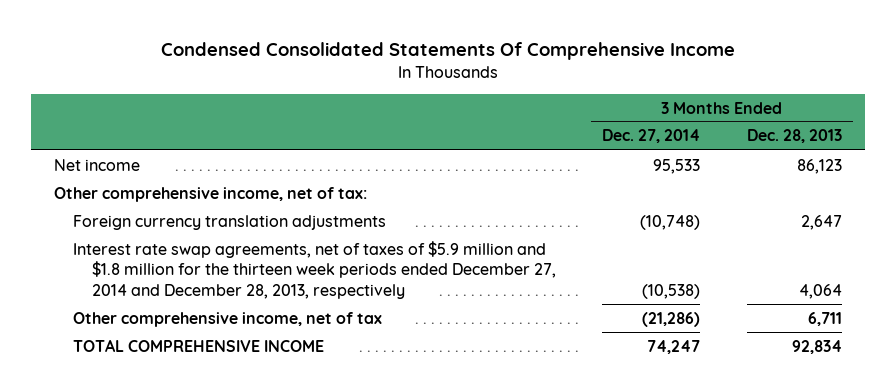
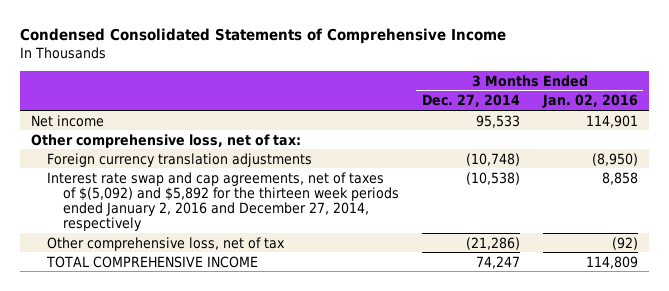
- Condensed Consolidated Statements Of Comprehensive Income
+ Condensed Consolidated Statements of Comprehensive Income
- | 3 Months Ended Dec. 27, 2014 | 3 Months Ended Dec. 28, 2013
+ | 3 Months Ended Dec. 27, 2014 | 3 Months Ended Jan. 02, 2016
- Other comprehensive income, net of tax:
+ Other comprehensive loss, net of tax:
- Interest rate swap agreements, net of taxes of $5.9 million and $1.8 million for the thirteen week periods ended December 27, 2014 and December 28, 2013, respectively | (10,538) | 4,064
- Other comprehensive income, net of tax | (21,286) | 6,711
+ Interest rate swap and cap agreements, net of taxes of $(5,092) and $5,892 for the thirteen week periods ended January 2, 2016 and December 27, 2014, respectively | (10,538) | 8,858
+ Other comprehensive loss, net of tax | (21,286) | (92)

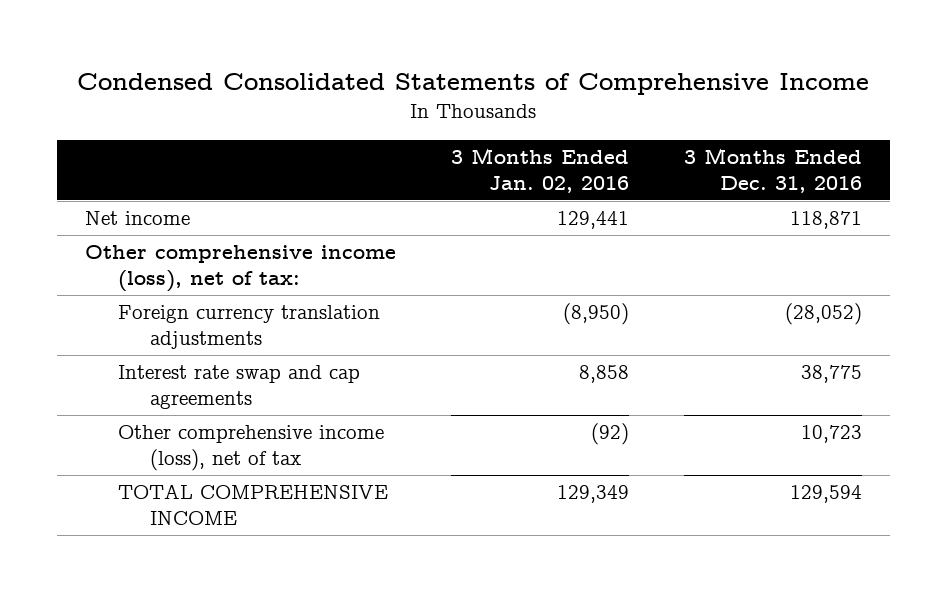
- | 3 Months Ended Dec. 27, 2014 | 3 Months Ended Jan. 02, 2016
+ | 3 Months Ended Jan. 02, 2016 | 3 Months Ended Dec. 31, 2016
- Net income | 95,533 | 114,901
- Other comprehensive loss, net of tax:
+ Net income | 129,441 | 118,871
+ Other comprehensive income (loss), net of tax:
- Interest rate swap and cap agreements, net of taxes of $(5,092) and $5,892 for the thirteen week periods ended January 2, 2016 and December 27, 2014, respectively | (10,538) | 8,858
- Other comprehensive loss, net of tax | (21,286) | (92)
- TOTAL COMPREHENSIVE INCOME | 74,247 | 114,809
+ Interest rate swap and cap agreements | 8,858 | 38,775
+ Other comprehensive income (loss), net of tax | (92) | 10,723
+ TOTAL COMPREHENSIVE INCOME | 129,349 | 129,594

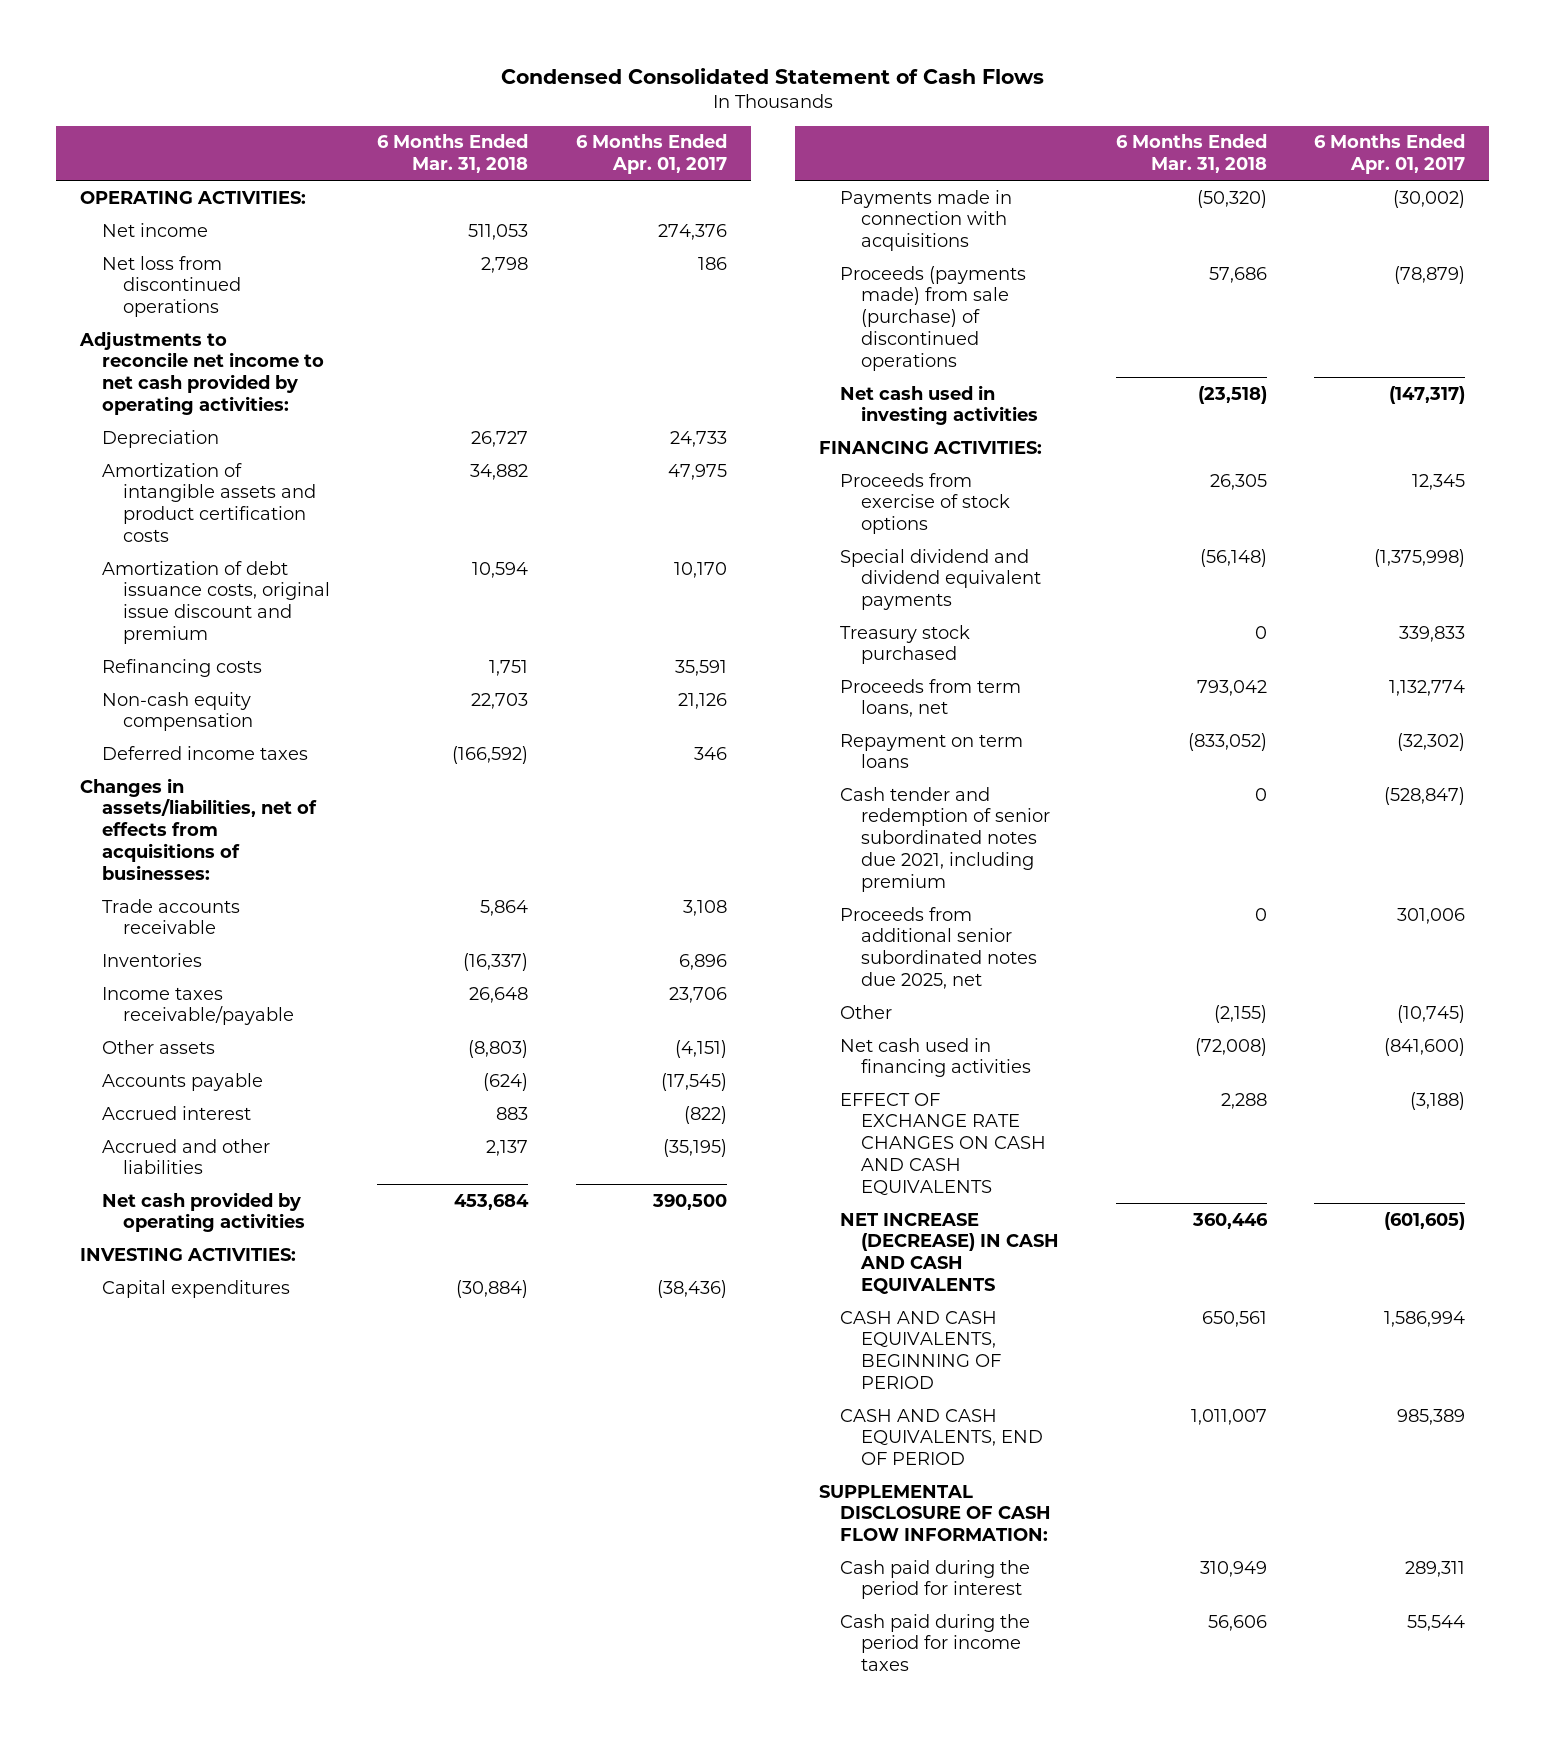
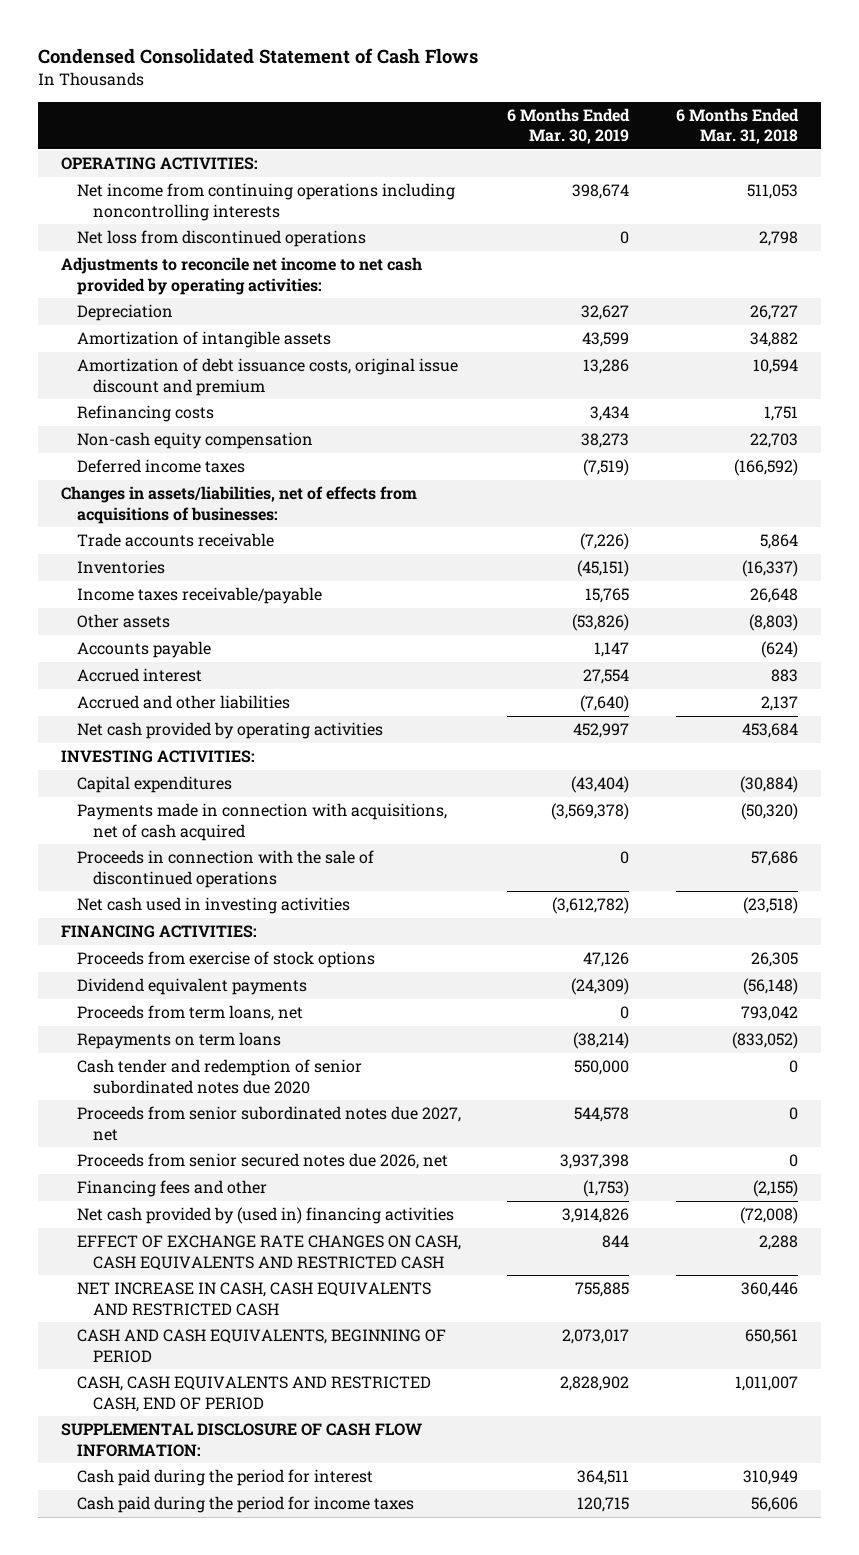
- | 6 Months Ended Mar. 31, 2018 | 6 Months Ended Apr. 01, 2017
+ | 6 Months Ended Mar. 30, 2019 | 6 Months Ended Mar. 31, 2018
- Net income | 511,053 | 274,376
+ Net income from continuing operations including noncontrolling interests | 398,674 | 511,053
- Amortization of intangible assets and product certification costs | 34,882 | 47,975
+ Amortization of intangible assets | 43,599 | 34,882
- Payments made in connection with acquisitions | (50,320) | (30,002)
- Proceeds (payments made) from sale (purchase) of discontinued operations | 57,686 | (78,879)
+ Payments made in connection with acquisitions, net of cash acquired | (3,569,378) | (50,320)
+ Proceeds in connection with the sale of discontinued operations | 0 | 57,686
- Special dividend and dividend equivalent payments | (56,148) | (1,375,998)
- Treasury stock purchased | 0 | 339,833
+ Dividend equivalent payments | (24,309) | (56,148)
- Repayment on term loans | (833,052) | (32,302)
- Cash tender and redemption of senior subordinated notes due 2021, including premium | 0 | (528,847)
- Proceeds from additional senior subordinated notes due 2025, net | 0 | 301,006
- Other | (2,155) | (10,745)
- Net cash used in financing activities | (72,008) | (841,600)
- EFFECT OF EXCHANGE RATE CHANGES ON CASH AND CASH EQUIVALENTS | 2,288 | (3,188)
- NET INCREASE (DECREASE) IN CASH AND CASH EQUIVALENTS | 360,446 | (601,605)
+ Repayments on term loans | (38,214) | (833,052)
+ Cash tender and redemption of senior subordinated notes due 2020 | 550,000 | 0
+ Proceeds from senior subordinated notes due 2027, net | 544,578 | 0
+ Proceeds from senior secured notes due 2026, net | 3,937,398 | 0
+ Financing fees and other | (1,753) | (2,155)
+ Net cash provided by (used in) financing activities | 3,914,826 | (72,008)
+ EFFECT OF EXCHANGE RATE CHANGES ON CASH, CASH EQUIVALENTS AND RESTRICTED CASH | 844 | 2,288
+ NET INCREASE IN CASH, CASH EQUIVALENTS AND RESTRICTED CASH | 755,885 | 360,446
- CASH AND CASH EQUIVALENTS, END OF PERIOD | 1,011,007 | 985,389
+ CASH, CASH EQUIVALENTS AND RESTRICTED CASH, END OF PERIOD | 2,828,902 | 1,011,007

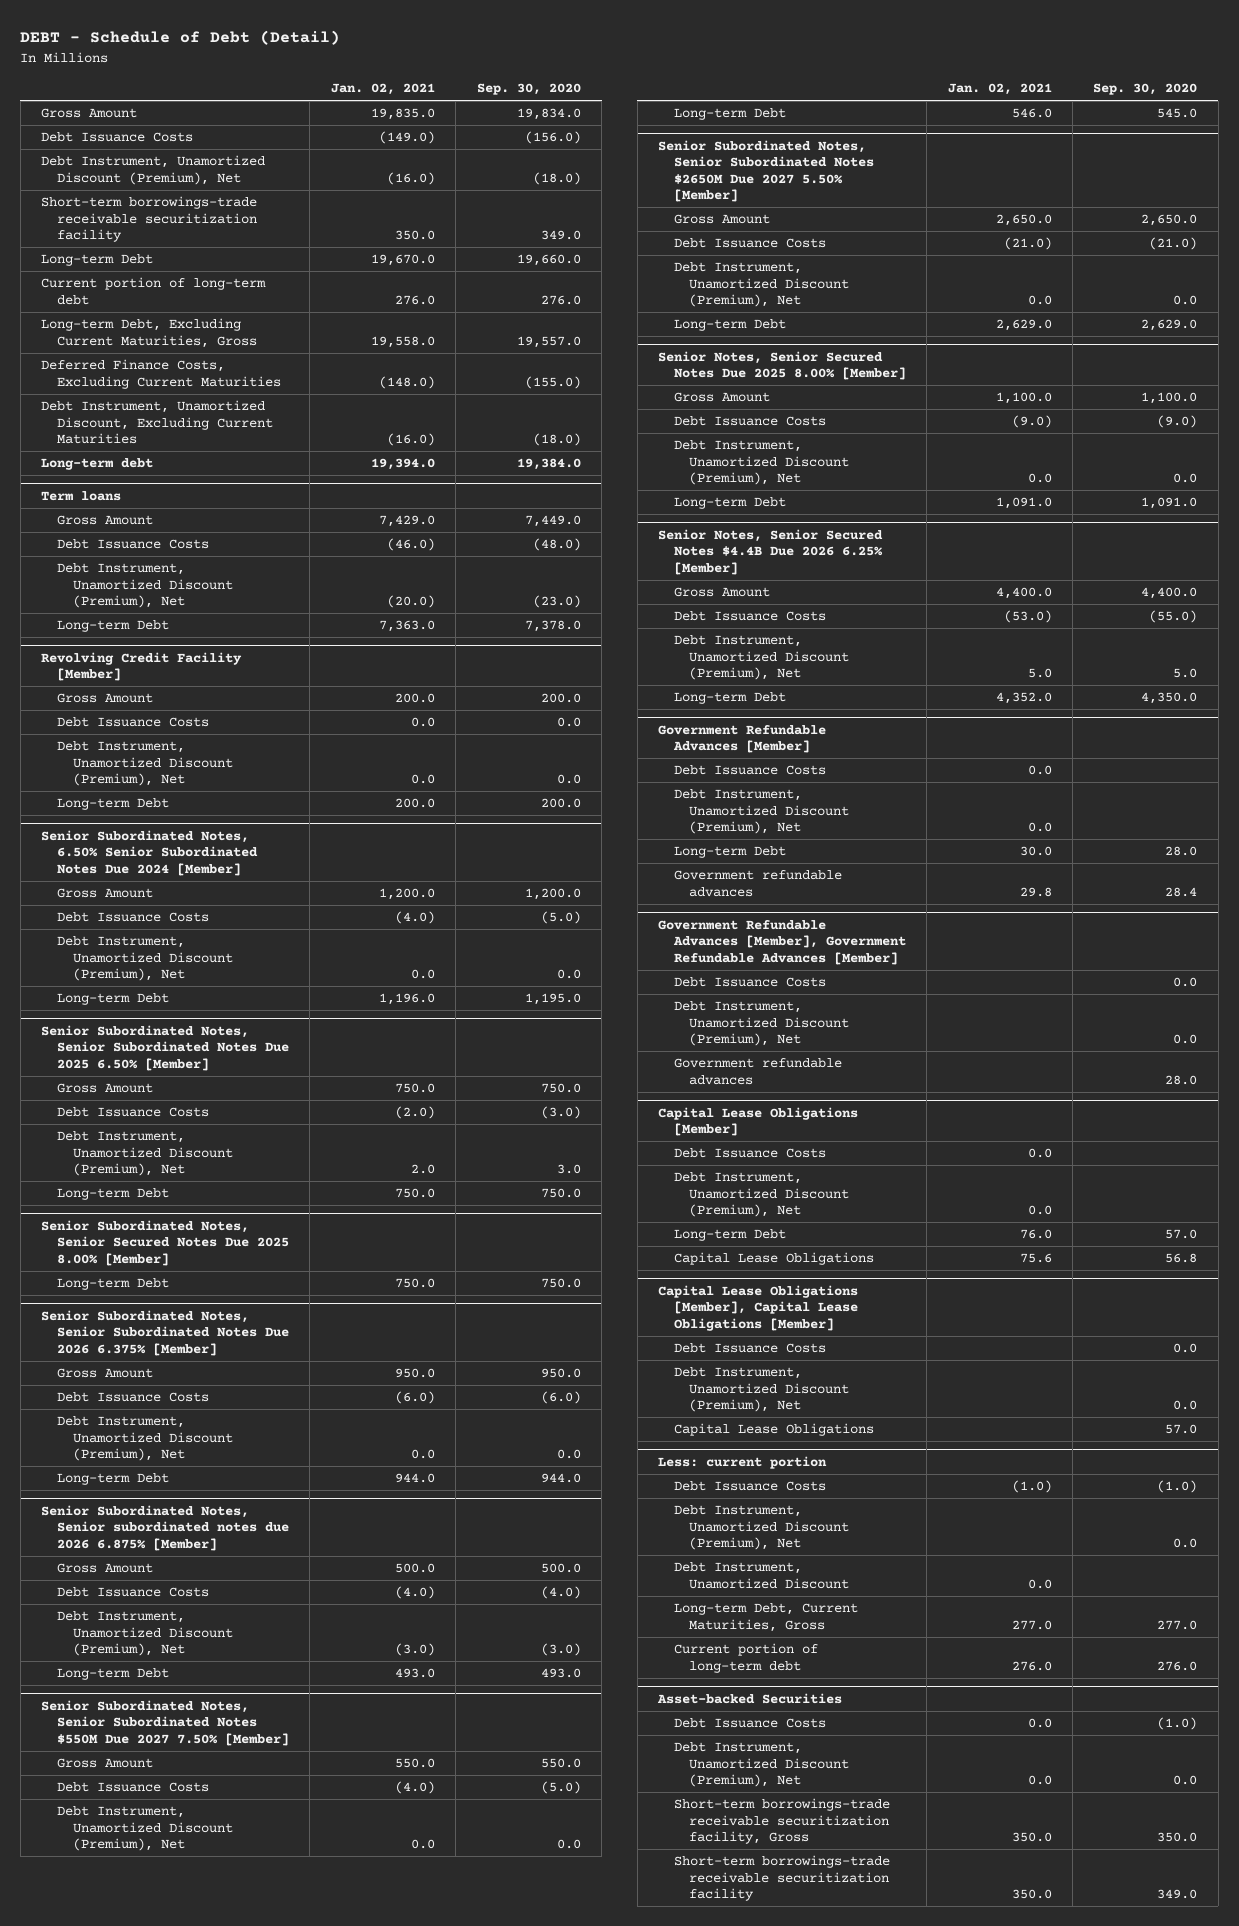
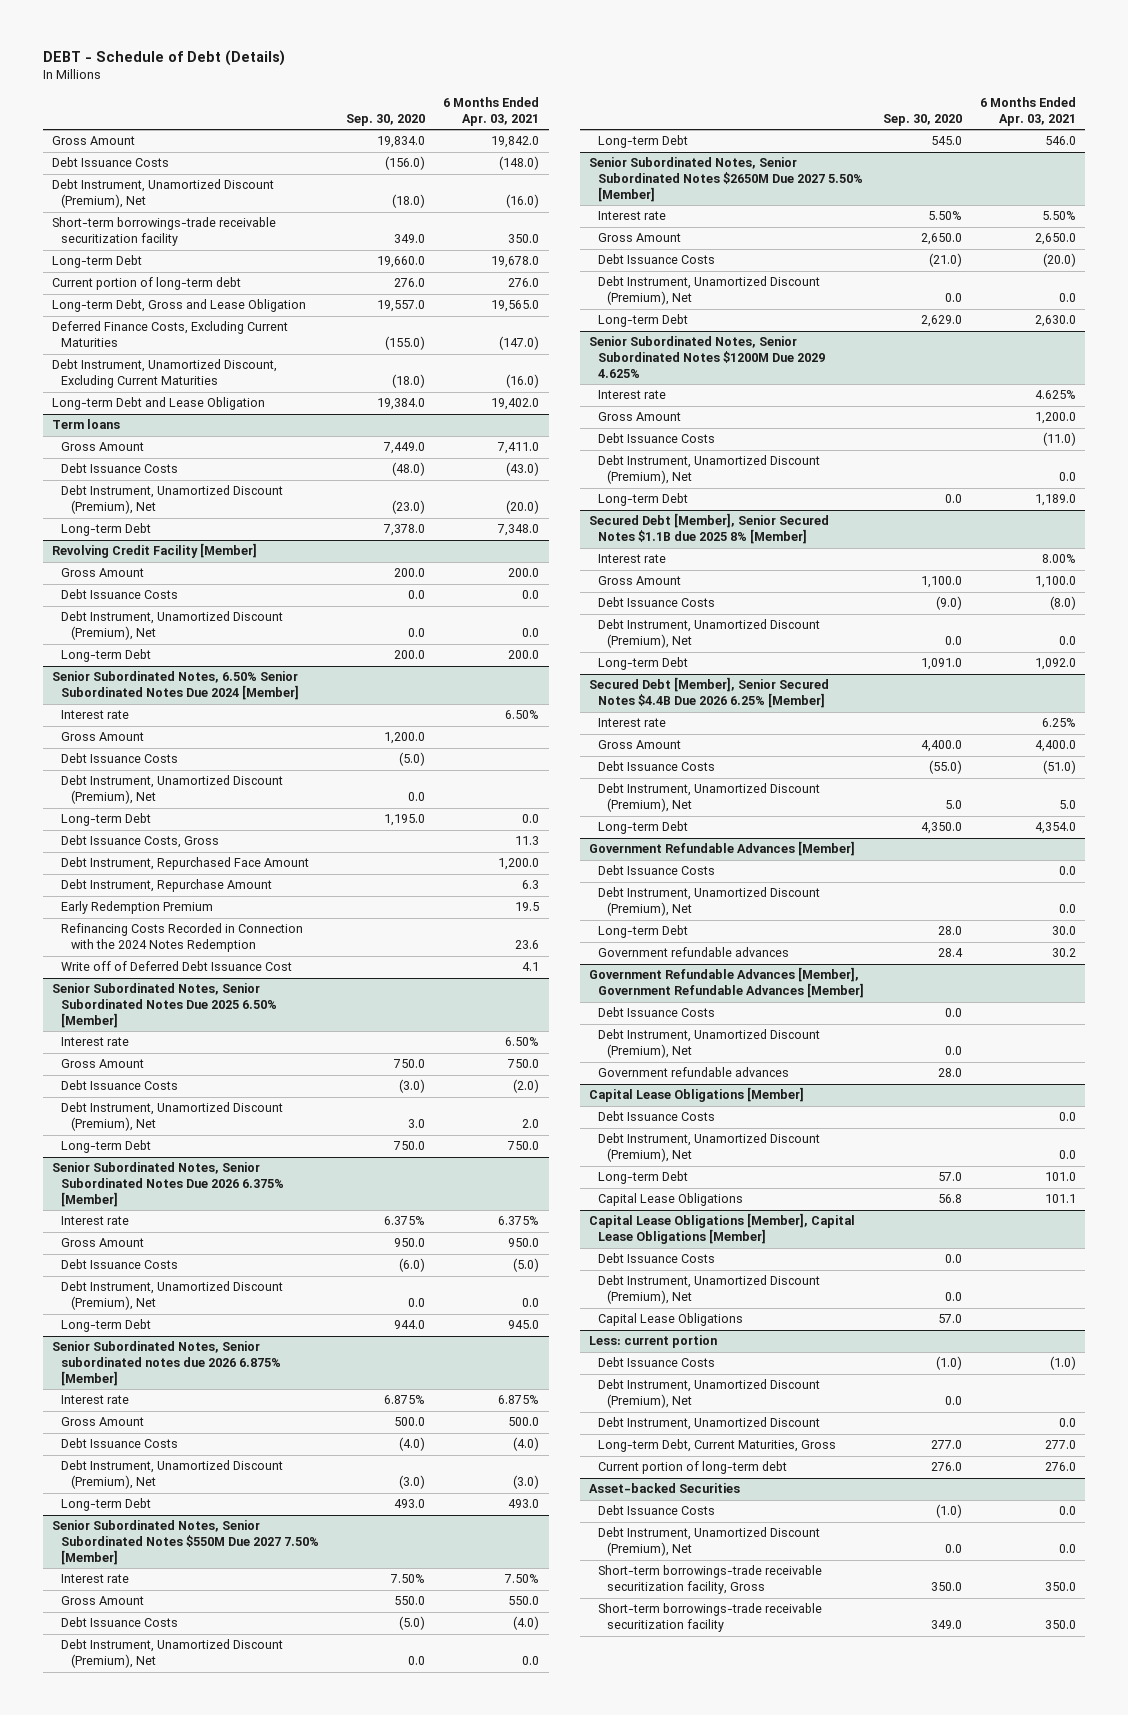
- DEBT - Schedule of Debt (Detail)
+ DEBT - Schedule of Debt (Details)
- | Jan. 02, 2021 | Sep. 30, 2020
+ | Sep. 30, 2020 | 6 Months Ended Apr. 03, 2021
- Long-term Debt, Excluding Current Maturities, Gross | 19,558.0 | 19,557.0
+ Long-term Debt, Gross and Lease Obligation | 19,557.0 | 19,565.0
- Long-term debt | 19,394.0 | 19,384.0
+ Long-term Debt and Lease Obligation | 19,384.0 | 19,402.0
@ Senior Subordinated Notes, 6.50% Senior Subordinated Notes Due 2024 [Member]
+ Interest rate | | 6.50%
+ Debt Issuance Costs, Gross | | 11.3
+ Debt Instrument, Repurchased Face Amount | | 1,200.0
+ Debt Instrument, Repurchase Amount | | 6.3
+ Early Redemption Premium | | 19.5
+ Refinancing Costs Recorded in Connection with the 2024 Notes Redemption | | 23.6
+ Write off of Deferred Debt Issuance Cost | | 4.1
@ Senior Subordinated Notes, Senior Subordinated Notes Due 2025 6.50% [Member]
+ Interest rate | | 6.50%
- Senior Subordinated Notes, Senior Secured Notes Due 2025 8.00% [Member]
- Long-term Debt | 750.0 | 750.0
@ Senior Subordinated Notes, Senior Subordinated Notes Due 2026 6.375% [Member]
+ Interest rate | 6.375% | 6.375%
@ Senior Subordinated Notes, Senior subordinated notes due 2026 6.875% [Member]
+ Interest rate | 6.875% | 6.875%
@ Senior Subordinated Notes, Senior Subordinated Notes $550M Due 2027 7.50% [Member]
+ Interest rate | 7.50% | 7.50%
@ Senior Subordinated Notes, Senior Subordinated Notes $2650M Due 2027 5.50% [Member]
+ Interest rate | 5.50% | 5.50%
- Senior Notes, Senior Secured Notes Due 2025 8.00% [Member]
+ Senior Subordinated Notes, Senior Subordinated Notes $1200M Due 2029 4.625%
+ Interest rate | | 4.625%
+ Gross Amount | | 1,200.0
+ Debt Issuance Costs | | (11.0)
+ Debt Instrument, Unamortized Discount (Premium), Net | | 0.0
+ Long-term Debt | 0.0 | 1,189.0
+ Secured Debt [Member], Senior Secured Notes $1.1B due 2025 8% [Member]
+ Interest rate | | 8.00%
- Senior Notes, Senior Secured Notes $4.4B Due 2026 6.25% [Member]
+ Secured Debt [Member], Senior Secured Notes $4.4B Due 2026 6.25% [Member]
+ Interest rate | | 6.25%

